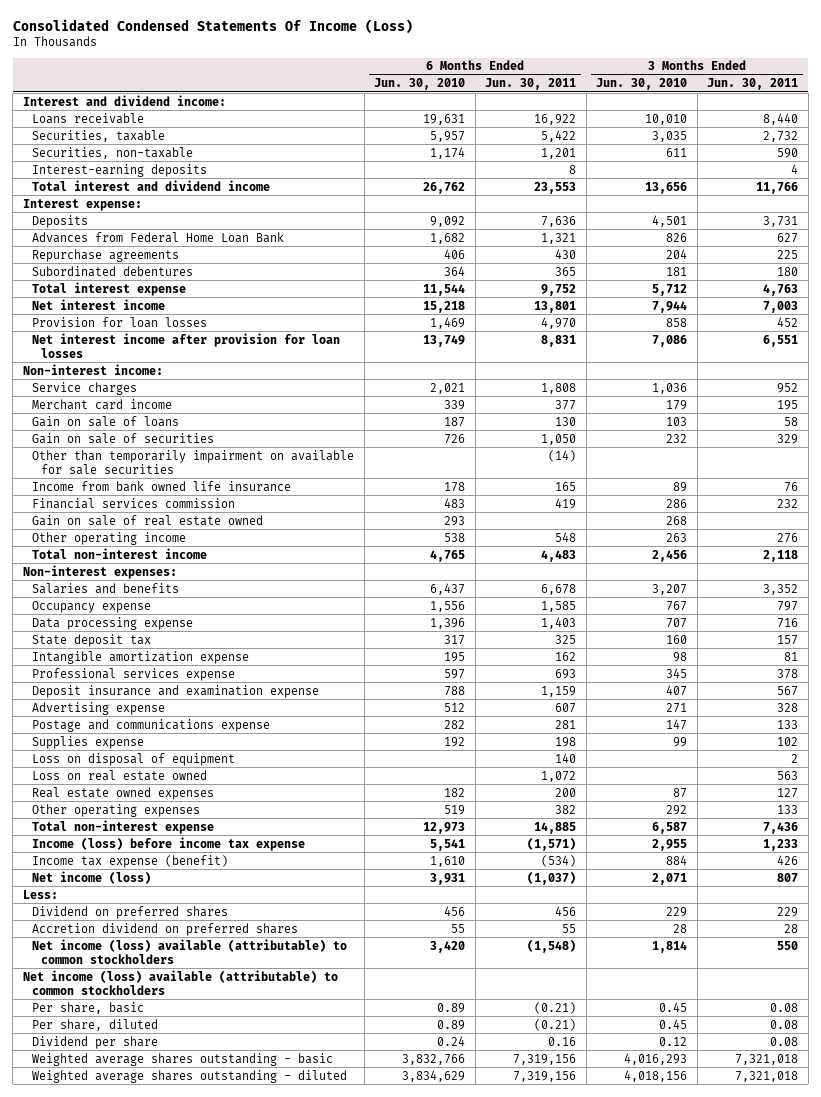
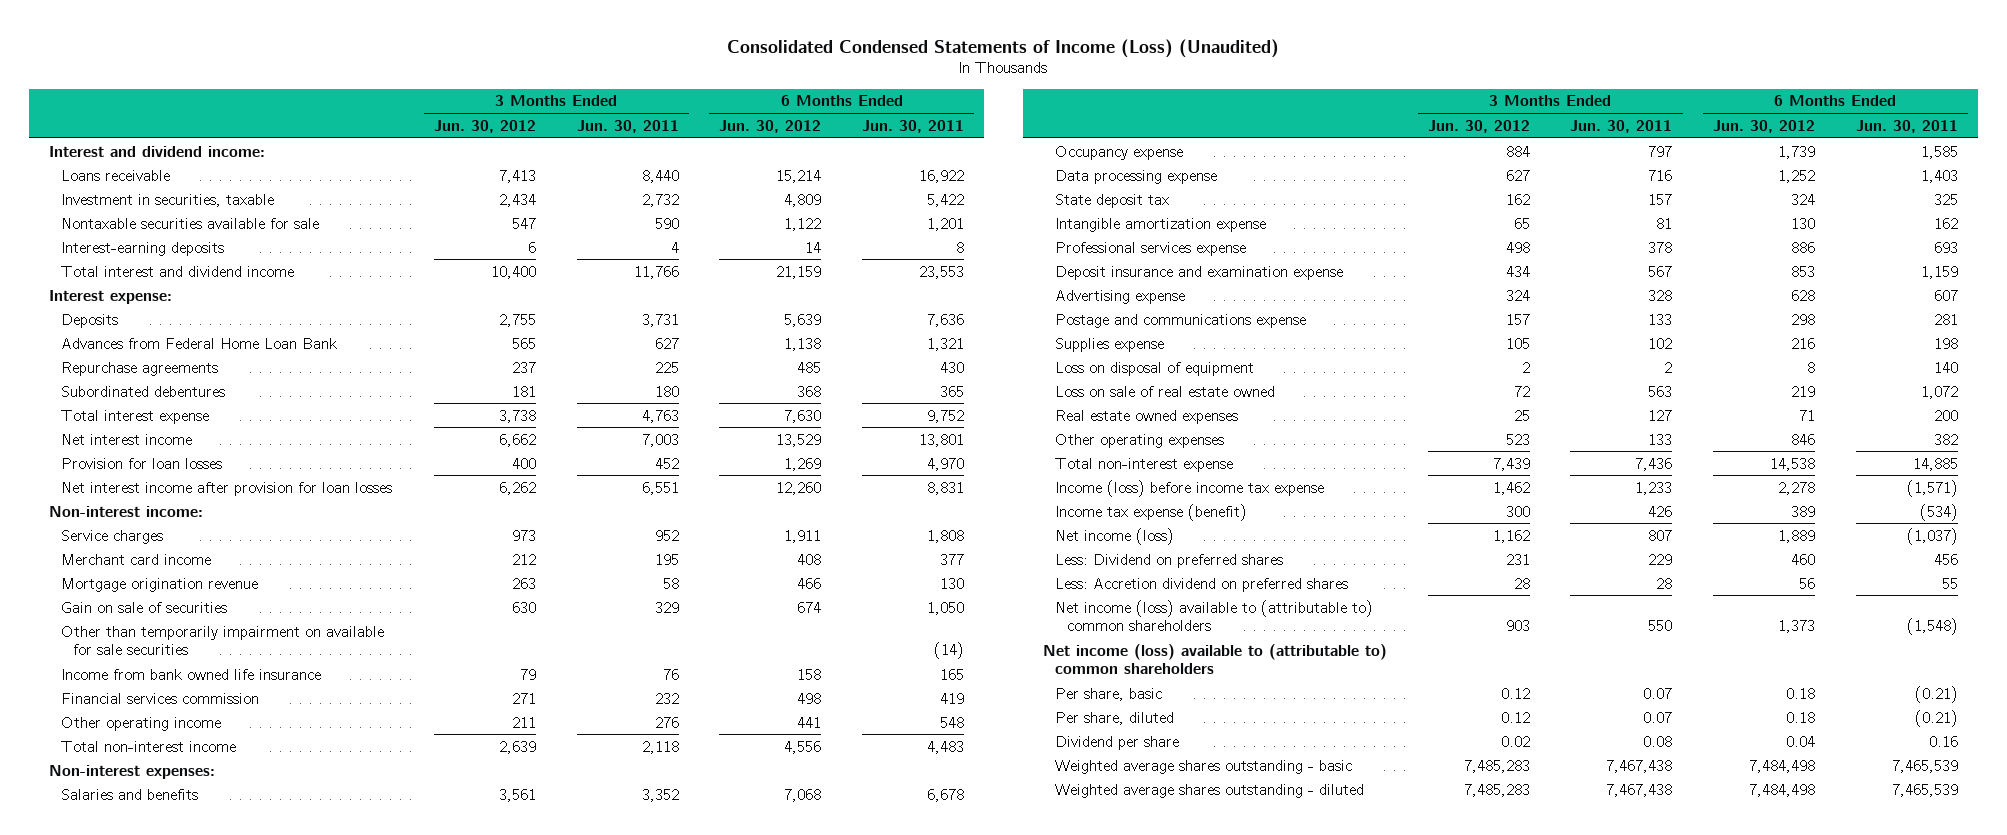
- Consolidated Condensed Statements Of Income (Loss)
+ Consolidated Condensed Statements of Income (Loss) (Unaudited)
- | 6 Months Ended Jun. 30, 2010 | 6 Months Ended Jun. 30, 2011 | 3 Months Ended Jun. 30, 2010 | 3 Months Ended Jun. 30, 2011
+ | 3 Months Ended Jun. 30, 2012 | 3 Months Ended Jun. 30, 2011 | 6 Months Ended Jun. 30, 2012 | 6 Months Ended Jun. 30, 2011
- Securities, taxable | 5,957 | 5,422 | 3,035 | 2,732
- Securities, non-taxable | 1,174 | 1,201 | 611 | 590
+ Investment in securities, taxable | 2,434 | 2,732 | 4,809 | 5,422
+ Nontaxable securities available for sale | 547 | 590 | 1,122 | 1,201
- Gain on sale of loans | 187 | 130 | 103 | 58
+ Mortgage origination revenue | 263 | 58 | 466 | 130
- Gain on sale of real estate owned | 293 | | 268 |
- Loss on real estate owned | | 1,072 | | 563
+ Loss on sale of real estate owned | 72 | 563 | 219 | 1,072
- Less:
- Dividend on preferred shares | 456 | 456 | 229 | 229
- Accretion dividend on preferred shares | 55 | 55 | 28 | 28
- Net income (loss) available (attributable) to common stockholders | 3,420 | (1,548) | 1,814 | 550
- Net income (loss) available (attributable) to common stockholders
- Per share, basic | 0.89 | (0.21) | 0.45 | 0.08
- Per share, diluted | 0.89 | (0.21) | 0.45 | 0.08
+ Less: Dividend on preferred shares | 231 | 229 | 460 | 456
+ Less: Accretion dividend on preferred shares | 28 | 28 | 56 | 55
+ Net income (loss) available to (attributable to) common shareholders | 903 | 550 | 1,373 | (1,548)
+ Net income (loss) available to (attributable to) common shareholders
+ Per share, basic | 0.12 | 0.07 | 0.18 | (0.21)
+ Per share, diluted | 0.12 | 0.07 | 0.18 | (0.21)
- Weighted average shares outstanding - basic | 3,832,766 | 7,319,156 | 4,016,293 | 7,321,018
- Weighted average shares outstanding - diluted | 3,834,629 | 7,319,156 | 4,018,156 | 7,321,018
+ Weighted average shares outstanding - basic | 7,485,283 | 7,467,438 | 7,484,498 | 7,465,539
+ Weighted average shares outstanding - diluted | 7,485,283 | 7,467,438 | 7,484,498 | 7,465,539

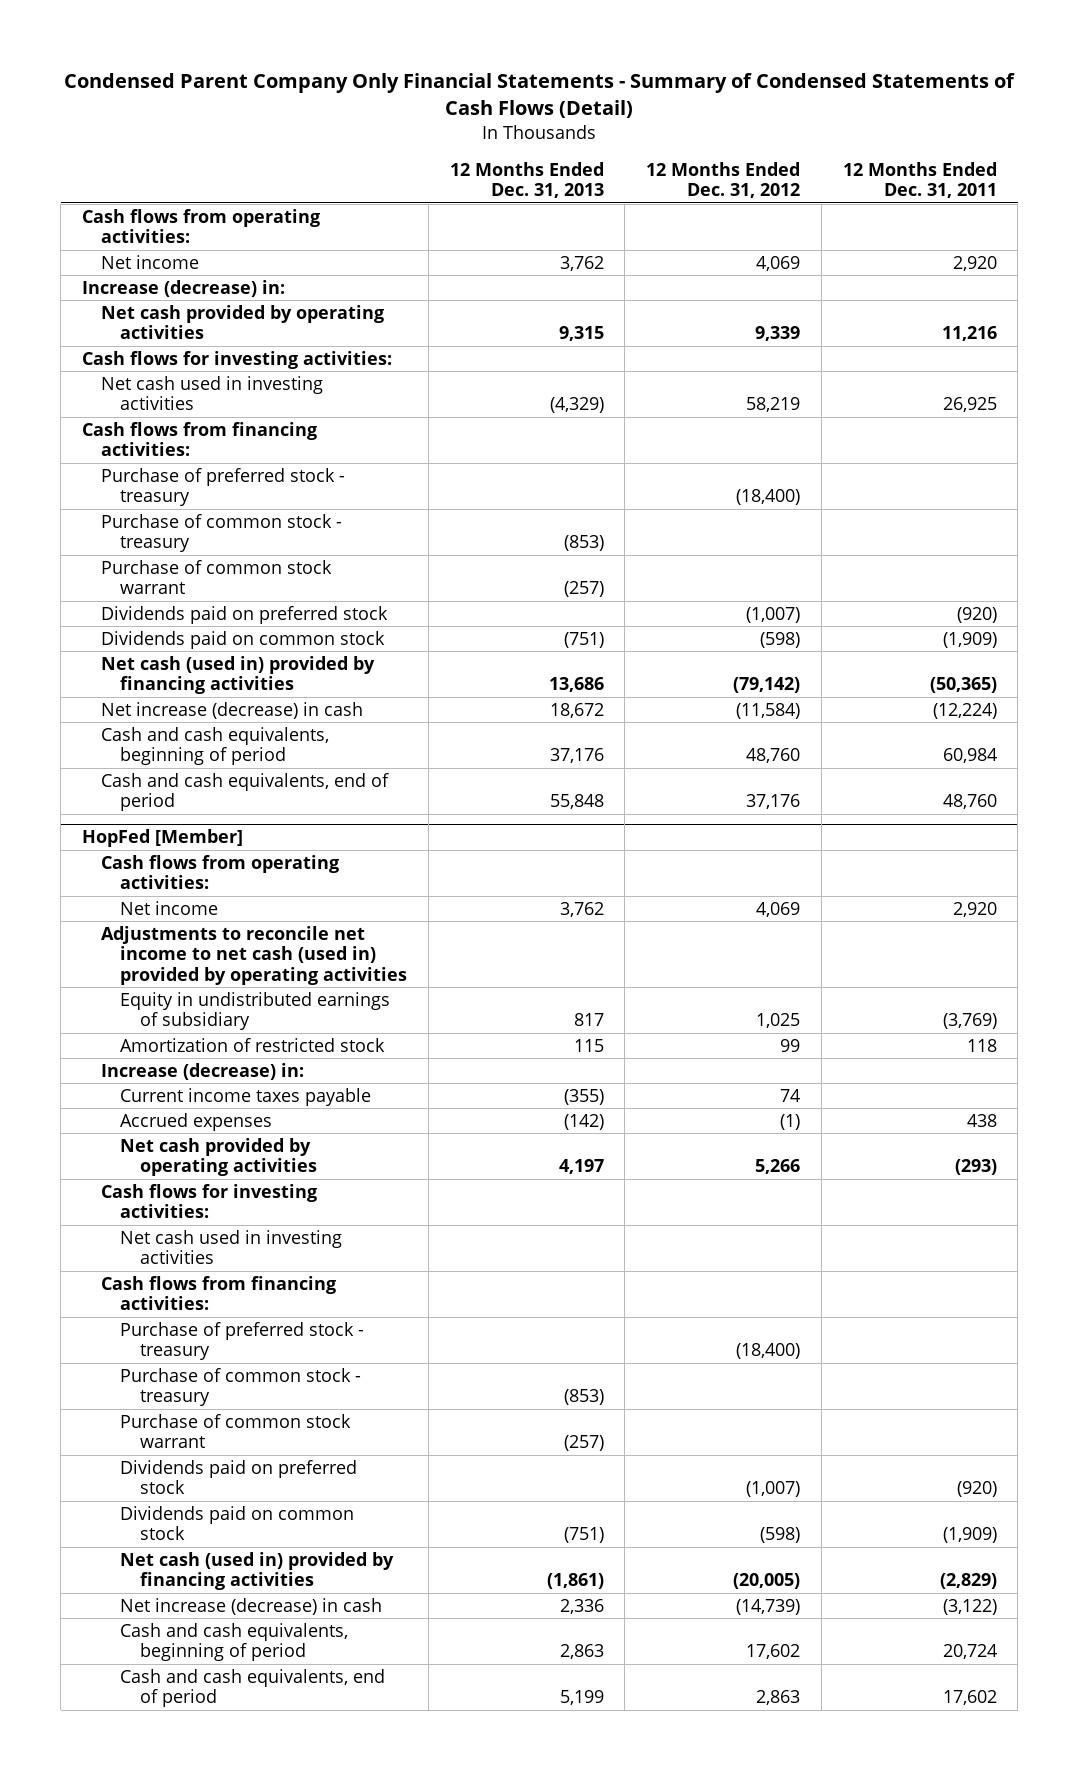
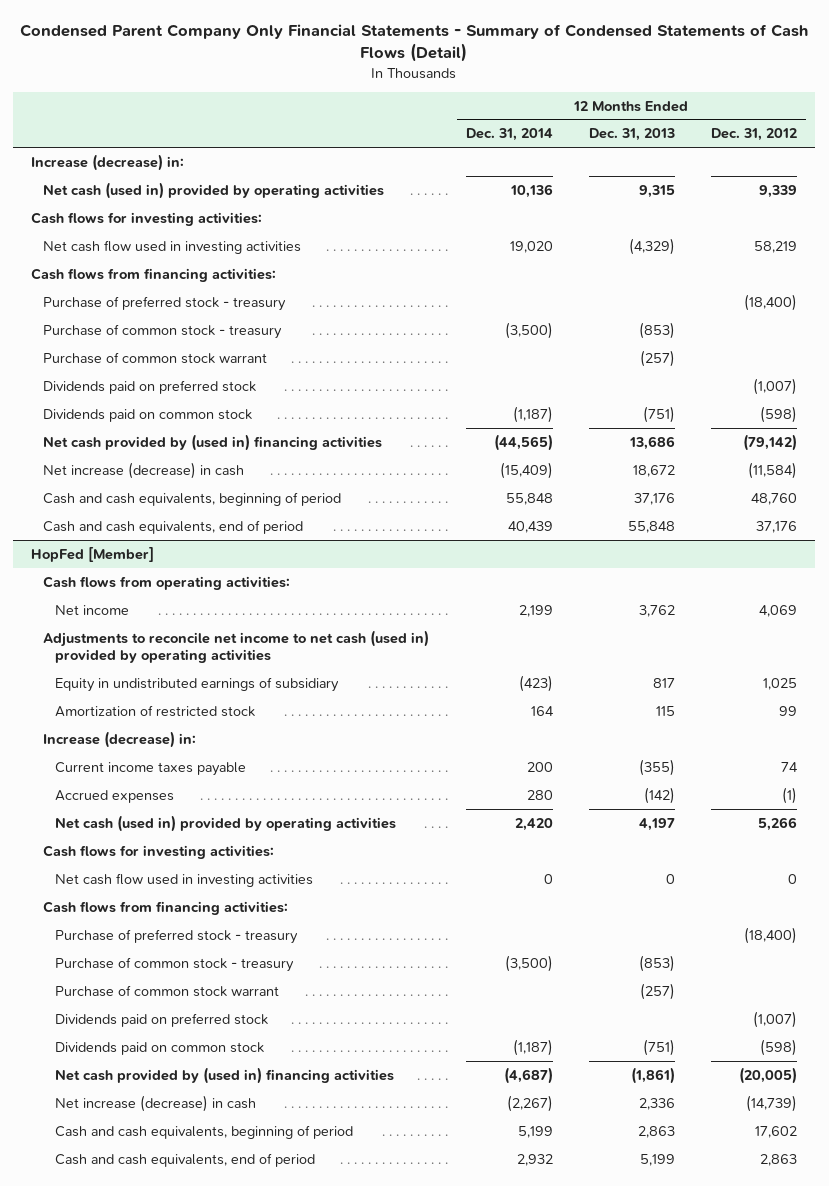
- | 12 Months Ended Dec. 31, 2013 | 12 Months Ended Dec. 31, 2012 | 12 Months Ended Dec. 31, 2011
+ | 12 Months Ended Dec. 31, 2014 | 12 Months Ended Dec. 31, 2013 | 12 Months Ended Dec. 31, 2012
- Cash flows from operating activities:
- Net income | 3,762 | 4,069 | 2,920
- Net cash provided by operating activities | 9,315 | 9,339 | 11,216
+ Net cash (used in) provided by operating activities | 10,136 | 9,315 | 9,339
- Net cash used in investing activities | (4,329) | 58,219 | 26,925
+ Net cash flow used in investing activities | 19,020 | (4,329) | 58,219
- Net cash (used in) provided by financing activities | 13,686 | (79,142) | (50,365)
+ Net cash provided by (used in) financing activities | (44,565) | 13,686 | (79,142)
@ HopFed [Member]
- Net cash provided by operating activities | 4,197 | 5,266 | (293)
+ Net cash (used in) provided by operating activities | 2,420 | 4,197 | 5,266
- Net cash used in investing activities
+ Net cash flow used in investing activities | 0 | 0 | 0
- Net cash (used in) provided by financing activities | (1,861) | (20,005) | (2,829)
+ Net cash provided by (used in) financing activities | (4,687) | (1,861) | (20,005)

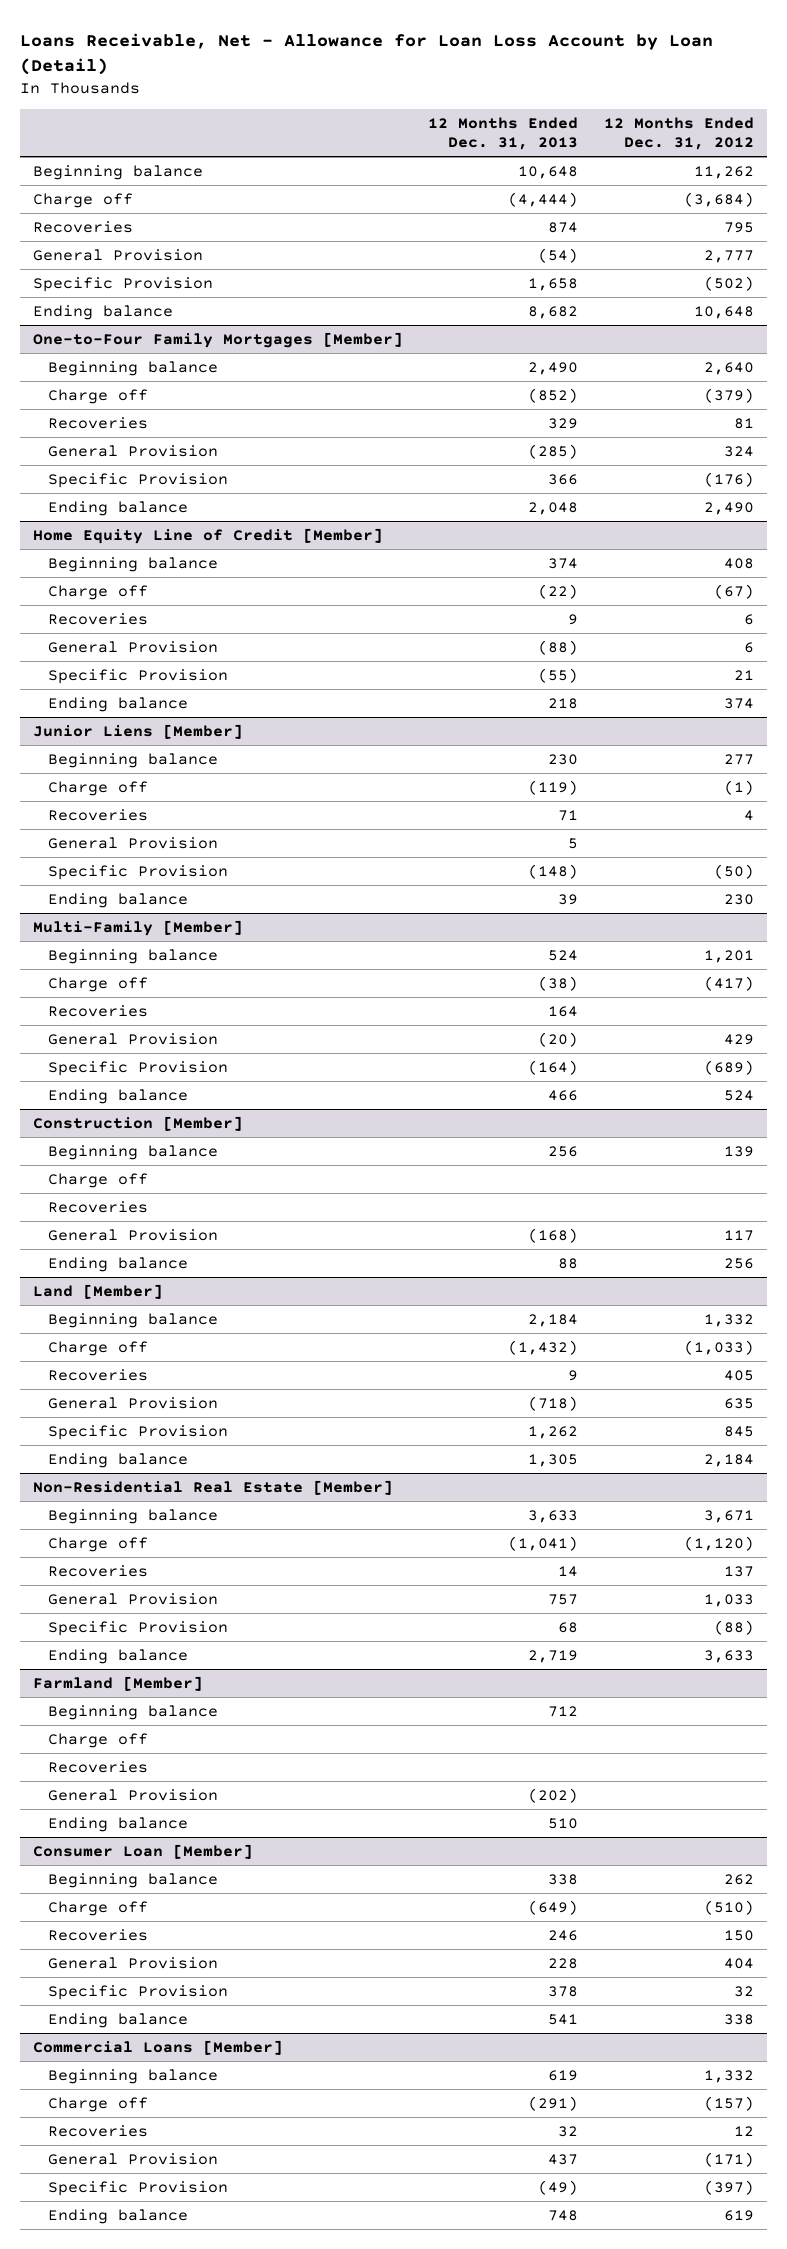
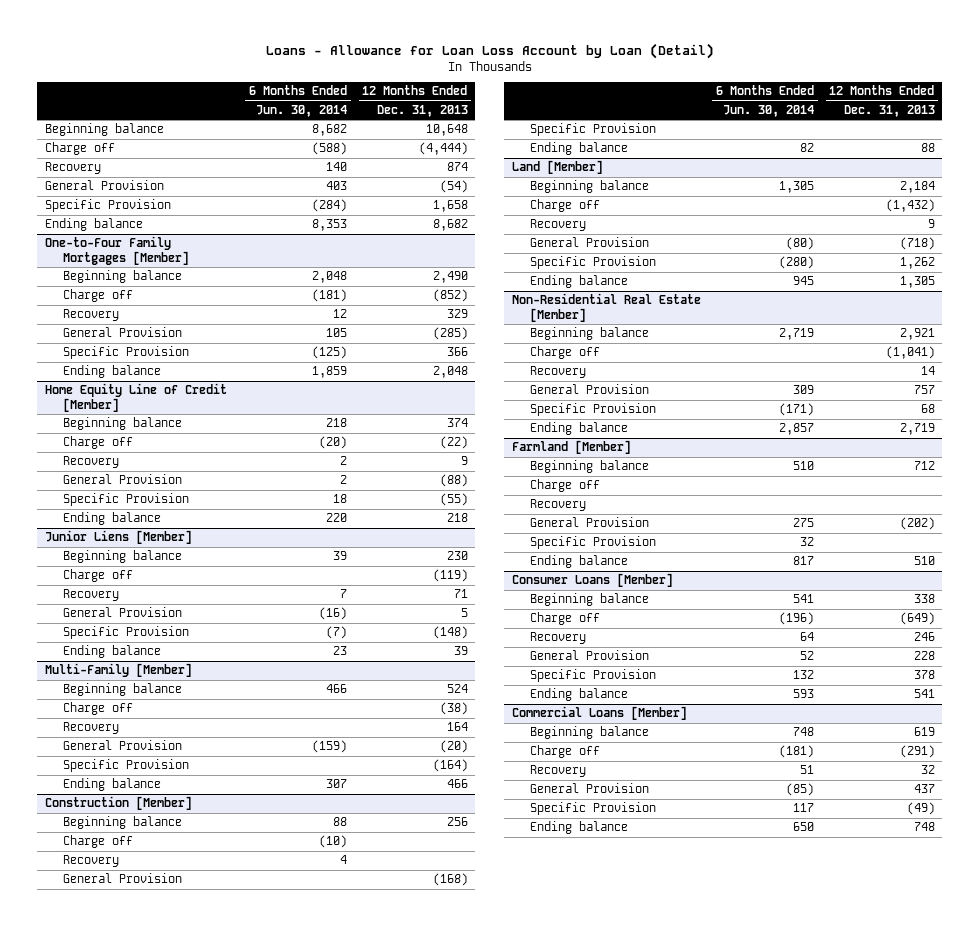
- Loans Receivable, Net - Allowance for Loan Loss Account by Loan (Detail)
+ Loans - Allowance for Loan Loss Account by Loan (Detail)
- | 12 Months Ended Dec. 31, 2013 | 12 Months Ended Dec. 31, 2012
+ | 6 Months Ended Jun. 30, 2014 | 12 Months Ended Dec. 31, 2013
- Recoveries | 874 | 795
+ Recovery | 140 | 874
@ One-to-Four Family Mortgages [Member]
- Recoveries | 329 | 81
+ Recovery | 12 | 329
@ Home Equity Line of Credit [Member]
- Recoveries | 9 | 6
+ Recovery | 2 | 9
@ Junior Liens [Member]
- Recoveries | 71 | 4
+ Recovery | 7 | 71
@ Multi-Family [Member]
- Recoveries | 164 |
+ Recovery | | 164
@ Construction [Member]
- Recoveries
+ Recovery | 4 |
+ Specific Provision
@ Land [Member]
- Recoveries | 9 | 405
+ Recovery | | 9
@ Non-Residential Real Estate [Member]
- Beginning balance | 3,633 | 3,671
+ Beginning balance | 2,719 | 2,921
- Recoveries | 14 | 137
+ Recovery | | 14
@ Farmland [Member]
- Recoveries
+ Recovery
+ Specific Provision | 32 |
- Consumer Loan [Member]
+ Consumer Loans [Member]
- Recoveries | 246 | 150
+ Recovery | 64 | 246
@ Commercial Loans [Member]
- Recoveries | 32 | 12
+ Recovery | 51 | 32

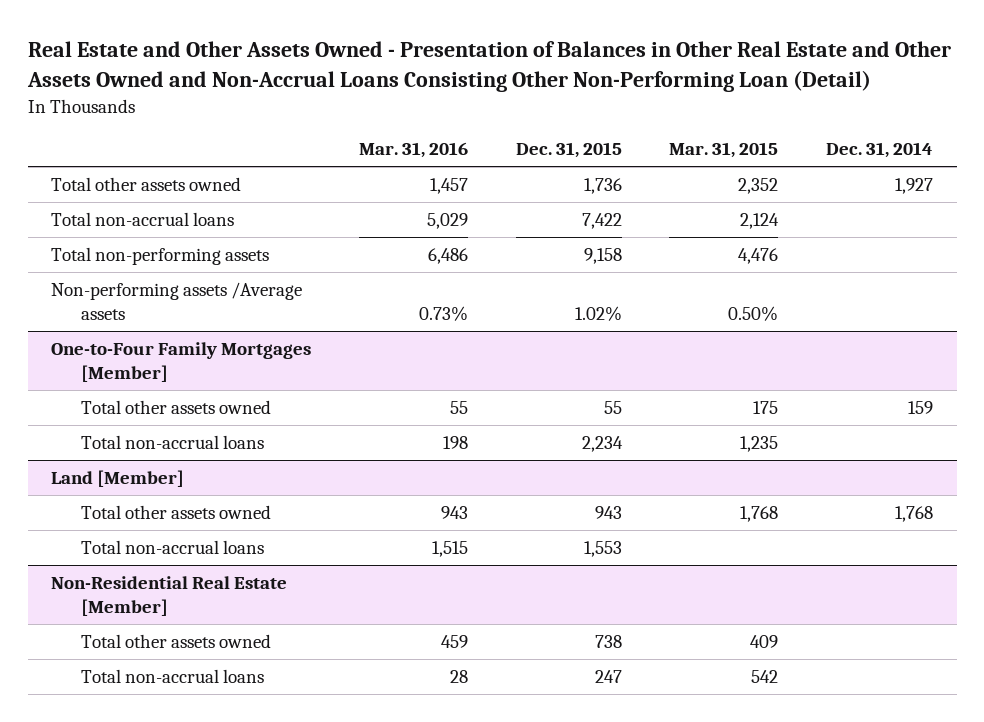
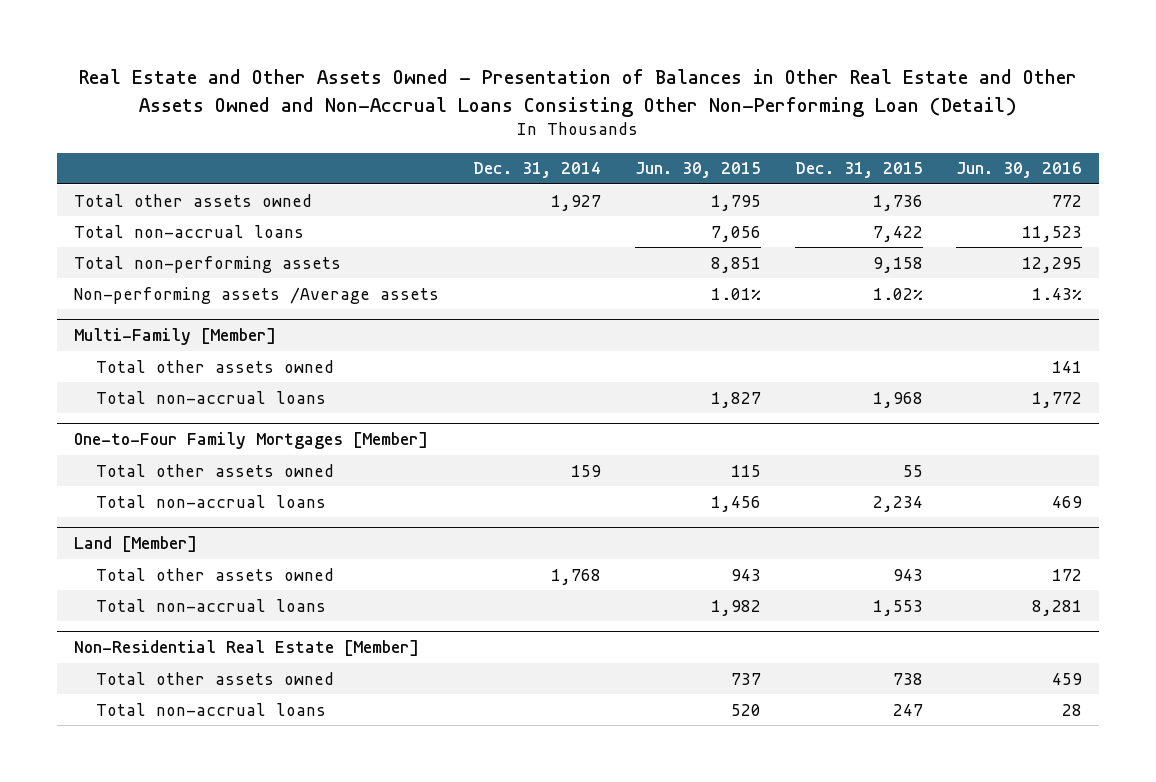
- | Mar. 31, 2016 | Dec. 31, 2015 | Mar. 31, 2015 | Dec. 31, 2014
+ | Dec. 31, 2014 | Jun. 30, 2015 | Dec. 31, 2015 | Jun. 30, 2016
+ Multi-Family [Member]
+ Total other assets owned | | | | 141
+ Total non-accrual loans | | 1,827 | 1,968 | 1,772

